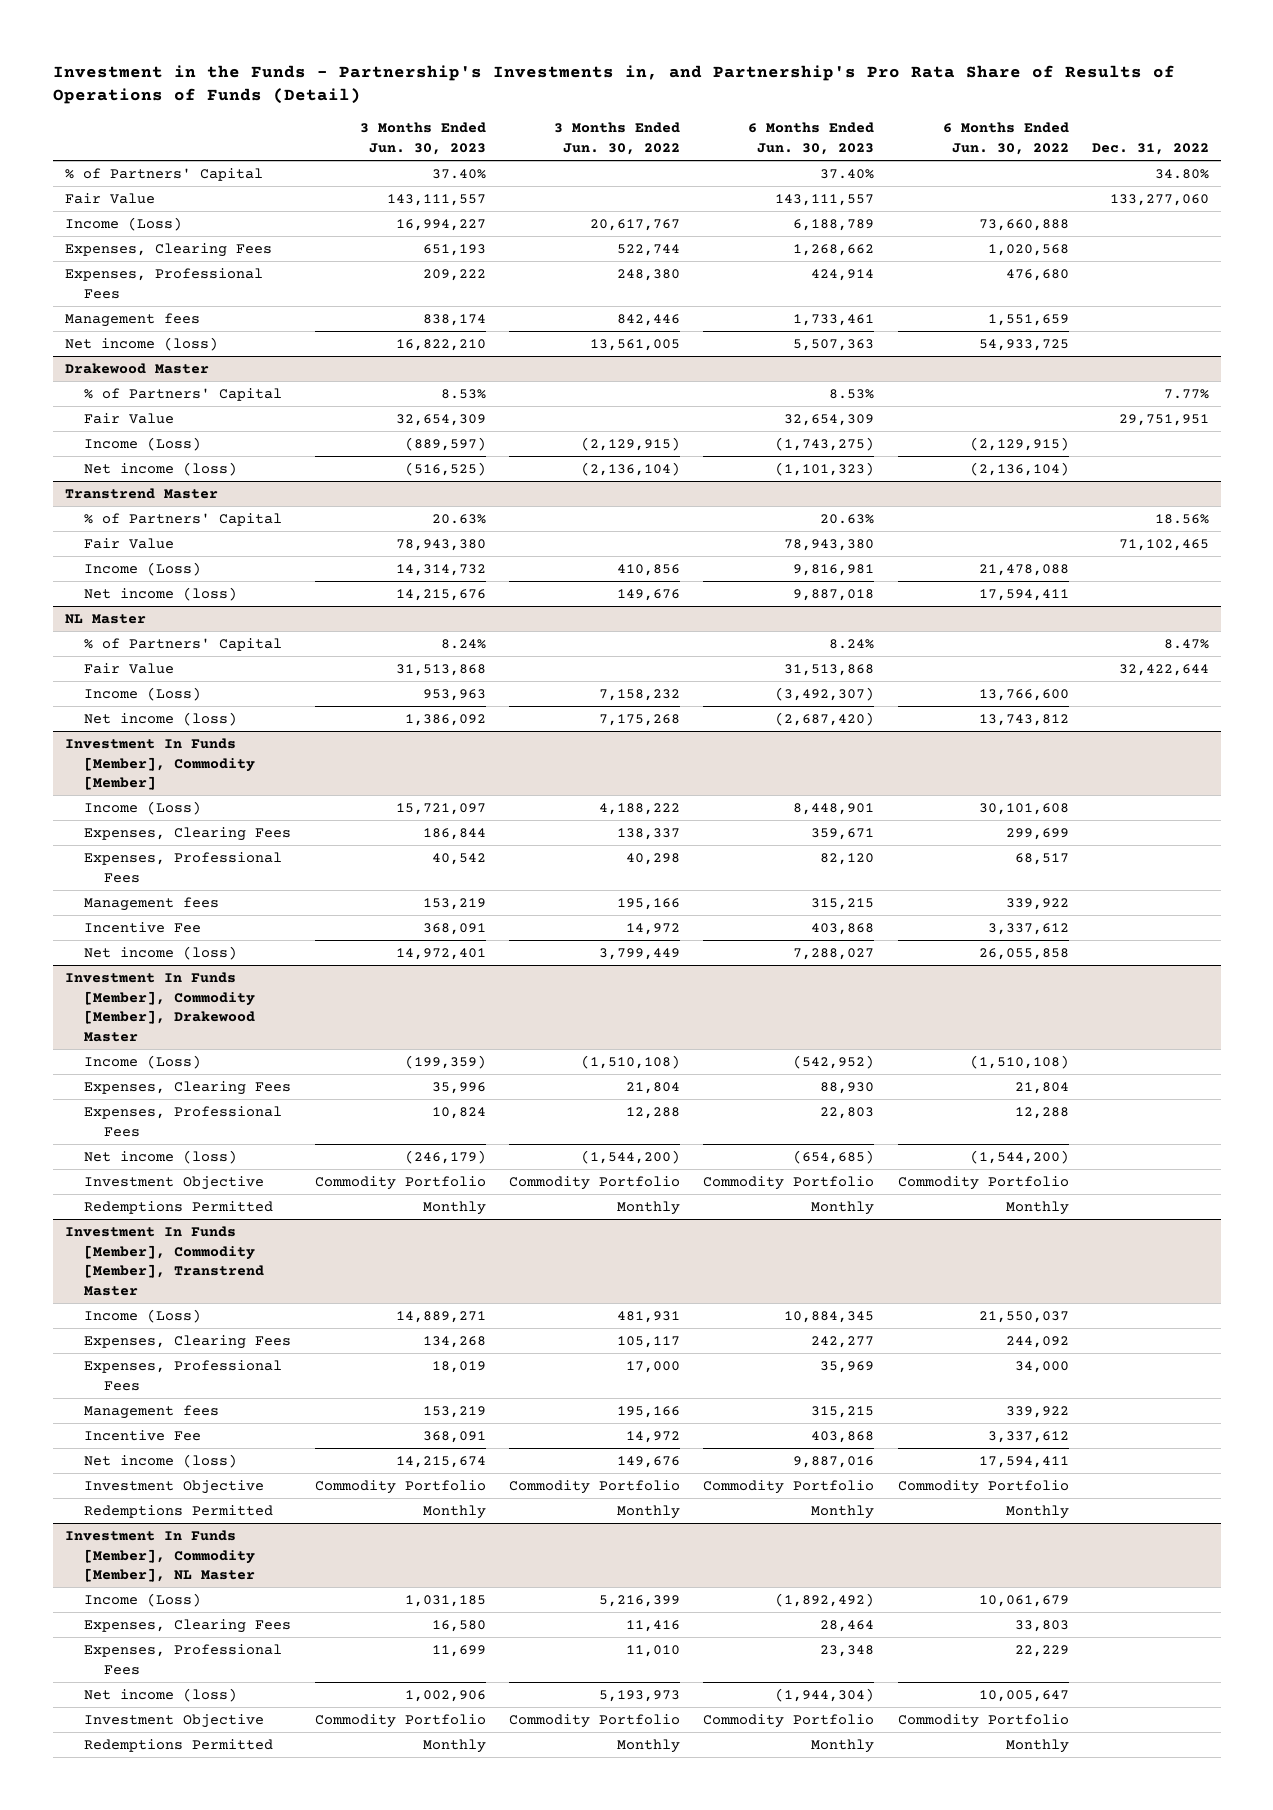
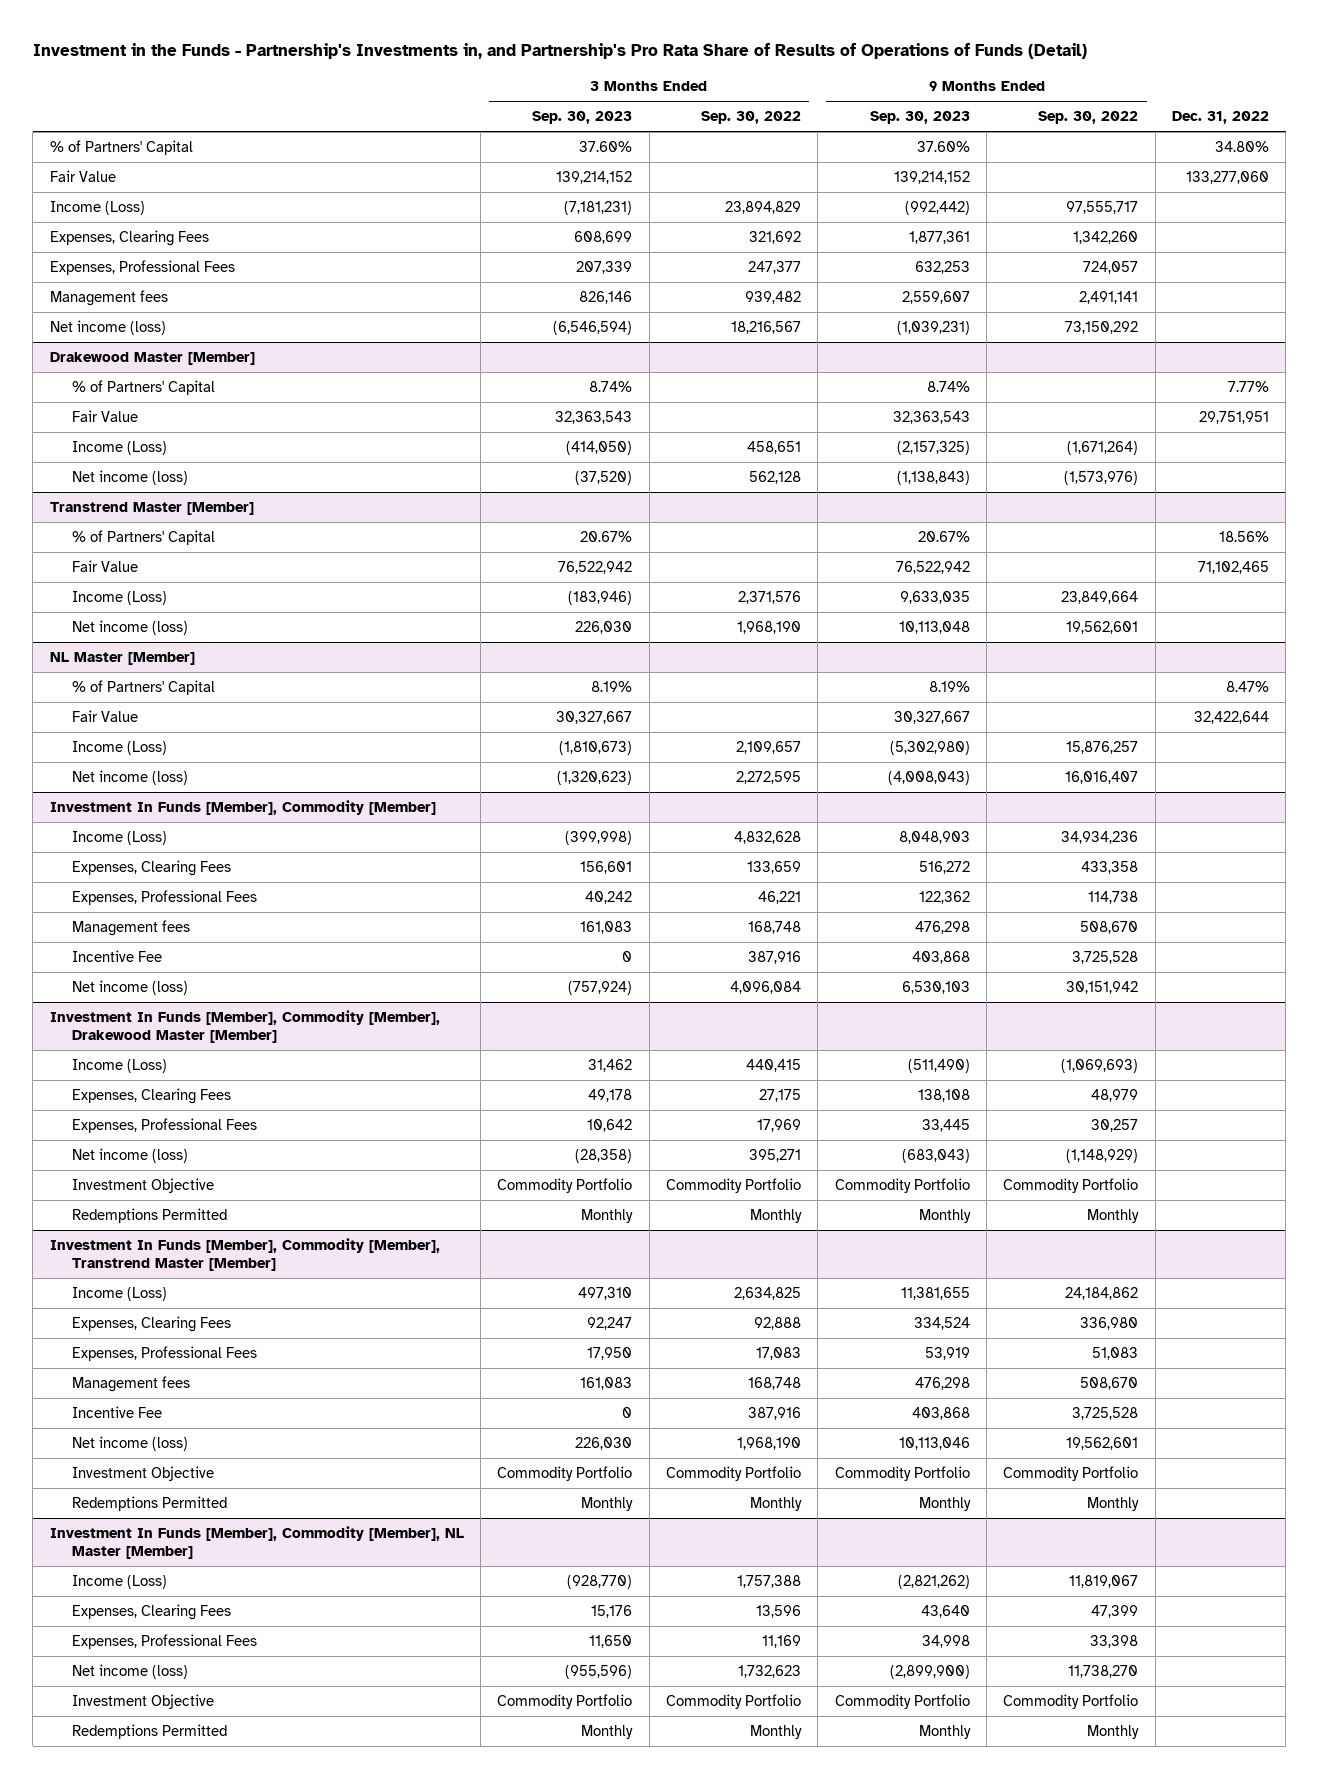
- | 3 Months Ended Jun. 30, 2023 | 3 Months Ended Jun. 30, 2022 | 6 Months Ended Jun. 30, 2023 | 6 Months Ended Jun. 30, 2022 | Dec. 31, 2022
+ | 3 Months Ended Sep. 30, 2023 | 3 Months Ended Sep. 30, 2022 | 9 Months Ended Sep. 30, 2023 | 9 Months Ended Sep. 30, 2022 | Dec. 31, 2022
- Drakewood Master
+ Drakewood Master [Member]
- Transtrend Master
+ Transtrend Master [Member]
- NL Master
+ NL Master [Member]
- Investment In Funds [Member], Commodity [Member], Drakewood Master
+ Investment In Funds [Member], Commodity [Member], Drakewood Master [Member]
- Investment In Funds [Member], Commodity [Member], Transtrend Master
+ Investment In Funds [Member], Commodity [Member], Transtrend Master [Member]
- Investment In Funds [Member], Commodity [Member], NL Master
+ Investment In Funds [Member], Commodity [Member], NL Master [Member]

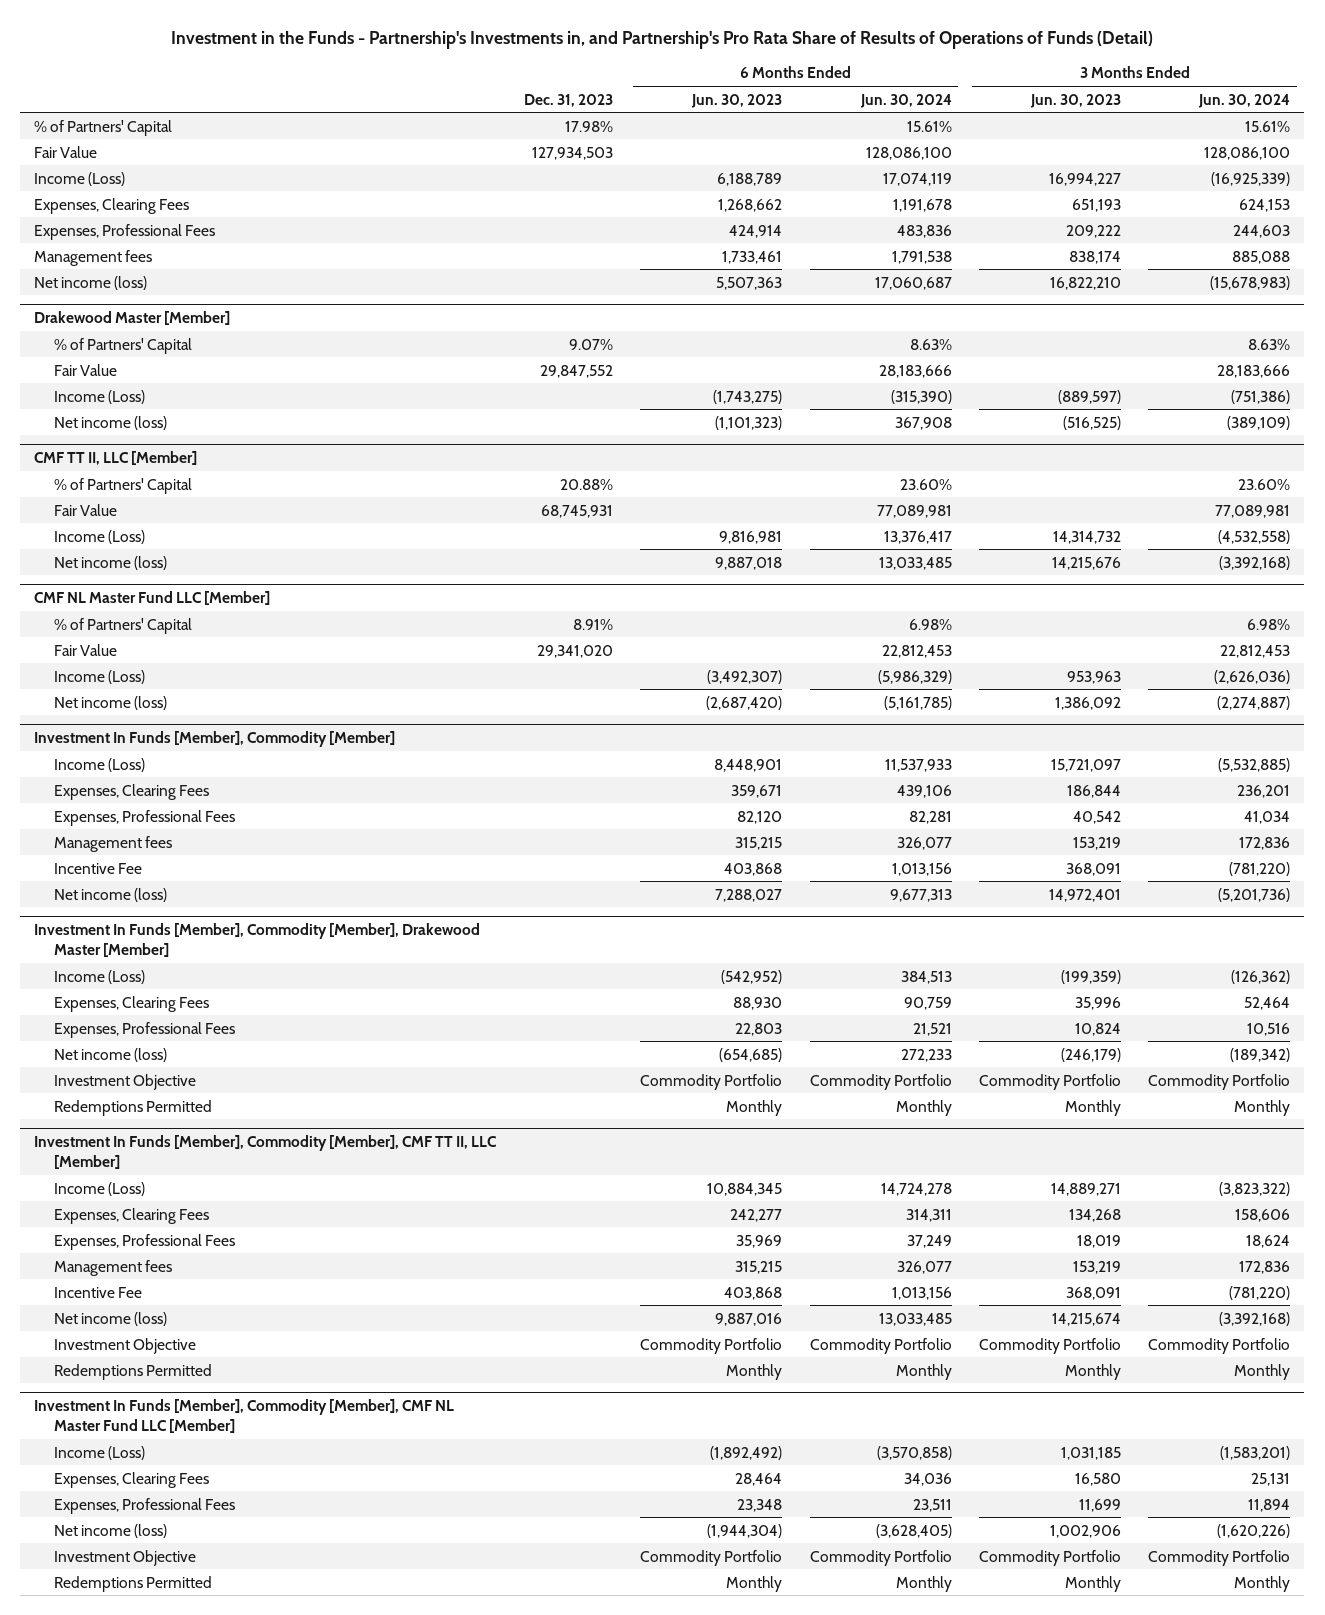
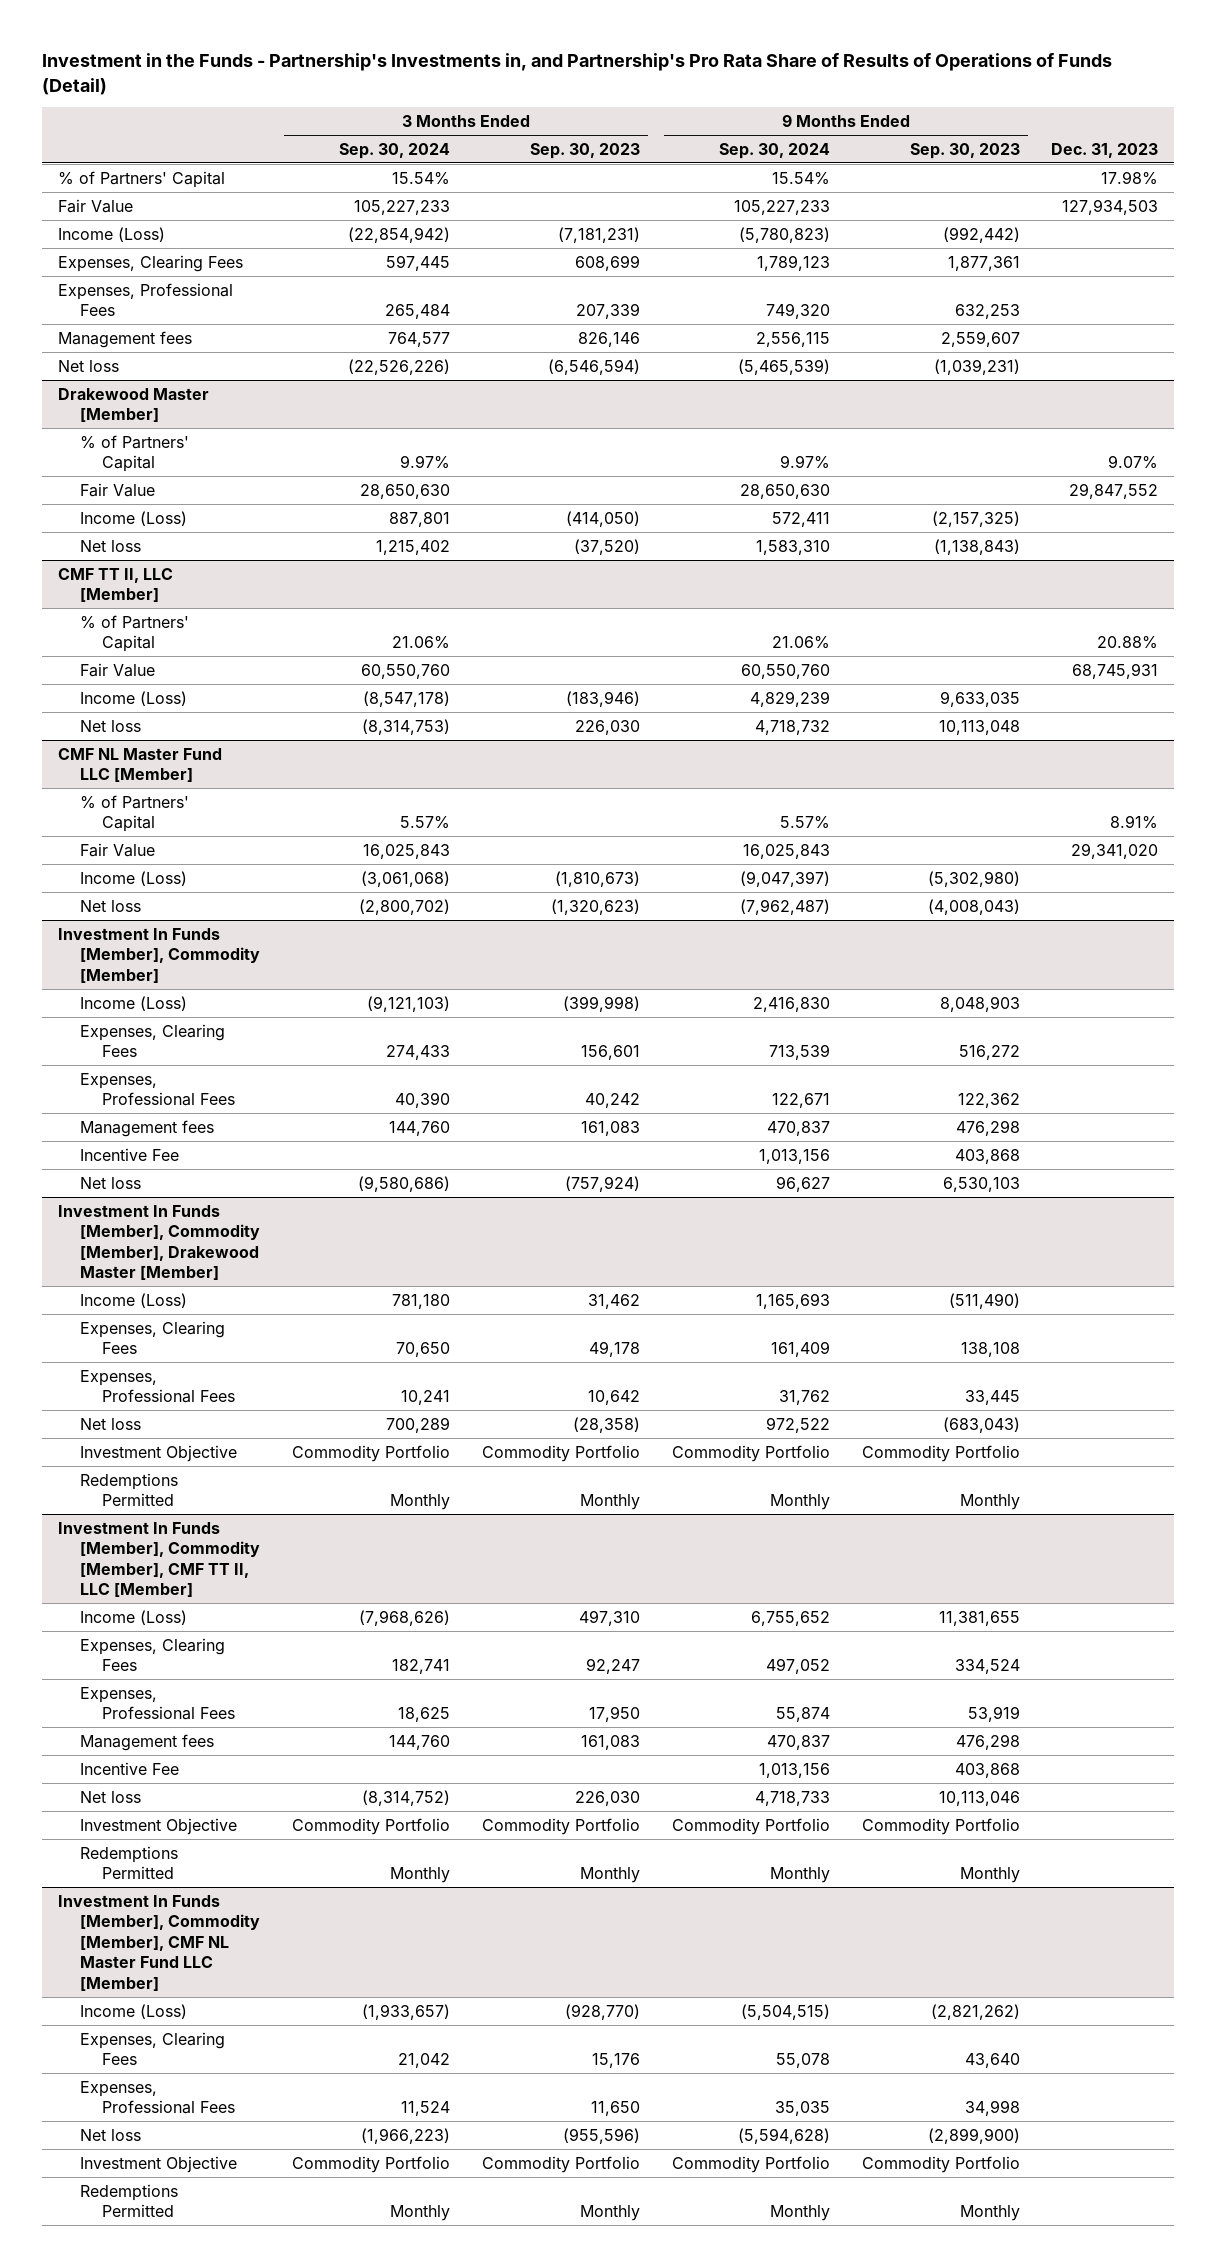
- | Dec. 31, 2023 | 6 Months Ended Jun. 30, 2023 | 6 Months Ended Jun. 30, 2024 | 3 Months Ended Jun. 30, 2023 | 3 Months Ended Jun. 30, 2024
+ | 3 Months Ended Sep. 30, 2024 | 3 Months Ended Sep. 30, 2023 | 9 Months Ended Sep. 30, 2024 | 9 Months Ended Sep. 30, 2023 | Dec. 31, 2023
- Net income (loss) | | 5,507,363 | 17,060,687 | 16,822,210 | (15,678,983)
+ Net loss | (22,526,226) | (6,546,594) | (5,465,539) | (1,039,231) |
@ Drakewood Master [Member]
- Net income (loss) | | (1,101,323) | 367,908 | (516,525) | (389,109)
+ Net loss | 1,215,402 | (37,520) | 1,583,310 | (1,138,843) |
@ CMF TT II, LLC [Member]
- Net income (loss) | | 9,887,018 | 13,033,485 | 14,215,676 | (3,392,168)
+ Net loss | (8,314,753) | 226,030 | 4,718,732 | 10,113,048 |
@ CMF NL Master Fund LLC [Member]
- Net income (loss) | | (2,687,420) | (5,161,785) | 1,386,092 | (2,274,887)
+ Net loss | (2,800,702) | (1,320,623) | (7,962,487) | (4,008,043) |
@ Investment In Funds [Member], Commodity [Member]
- Net income (loss) | | 7,288,027 | 9,677,313 | 14,972,401 | (5,201,736)
+ Net loss | (9,580,686) | (757,924) | 96,627 | 6,530,103 |
@ Investment In Funds [Member], Commodity [Member], Drakewood Master [Member]
- Net income (loss) | | (654,685) | 272,233 | (246,179) | (189,342)
+ Net loss | 700,289 | (28,358) | 972,522 | (683,043) |
@ Investment In Funds [Member], Commodity [Member], CMF TT II, LLC [Member]
- Net income (loss) | | 9,887,016 | 13,033,485 | 14,215,674 | (3,392,168)
+ Net loss | (8,314,752) | 226,030 | 4,718,733 | 10,113,046 |
@ Investment In Funds [Member], Commodity [Member], CMF NL Master Fund LLC [Member]
- Net income (loss) | | (1,944,304) | (3,628,405) | 1,002,906 | (1,620,226)
+ Net loss | (1,966,223) | (955,596) | (5,594,628) | (2,899,900) |

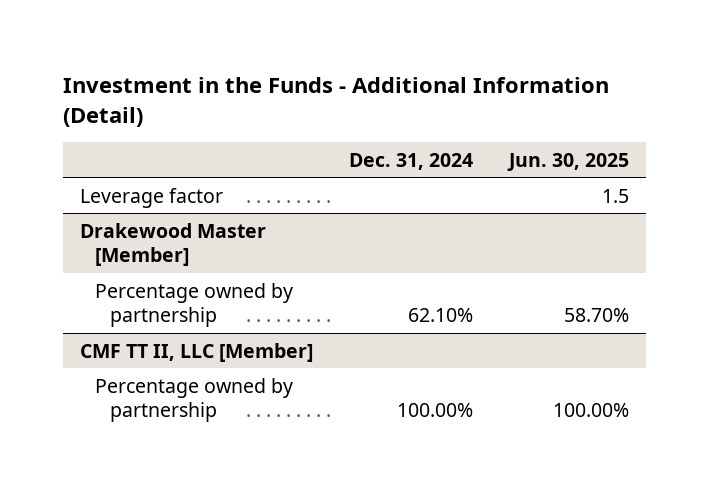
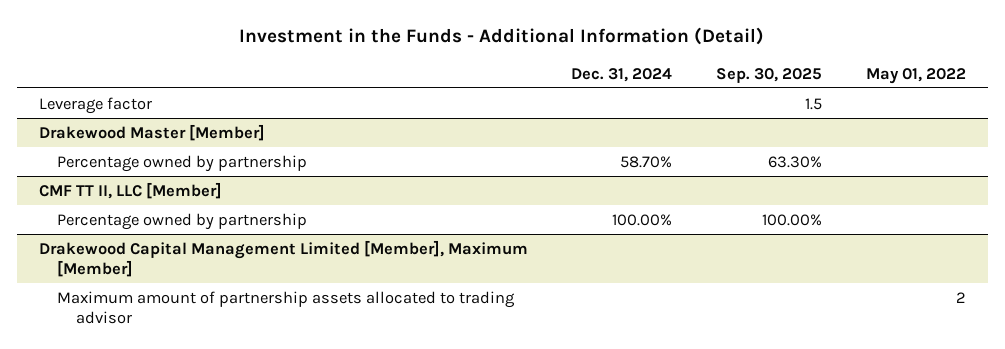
- | Dec. 31, 2024 | Jun. 30, 2025
+ | Dec. 31, 2024 | Sep. 30, 2025 | May 01, 2022
@ Drakewood Master [Member]
- Percentage owned by partnership | 62.10% | 58.70%
+ Percentage owned by partnership | 58.70% | 63.30% |
+ Drakewood Capital Management Limited [Member], Maximum [Member]
+ Maximum amount of partnership assets allocated to trading advisor | | | 2

